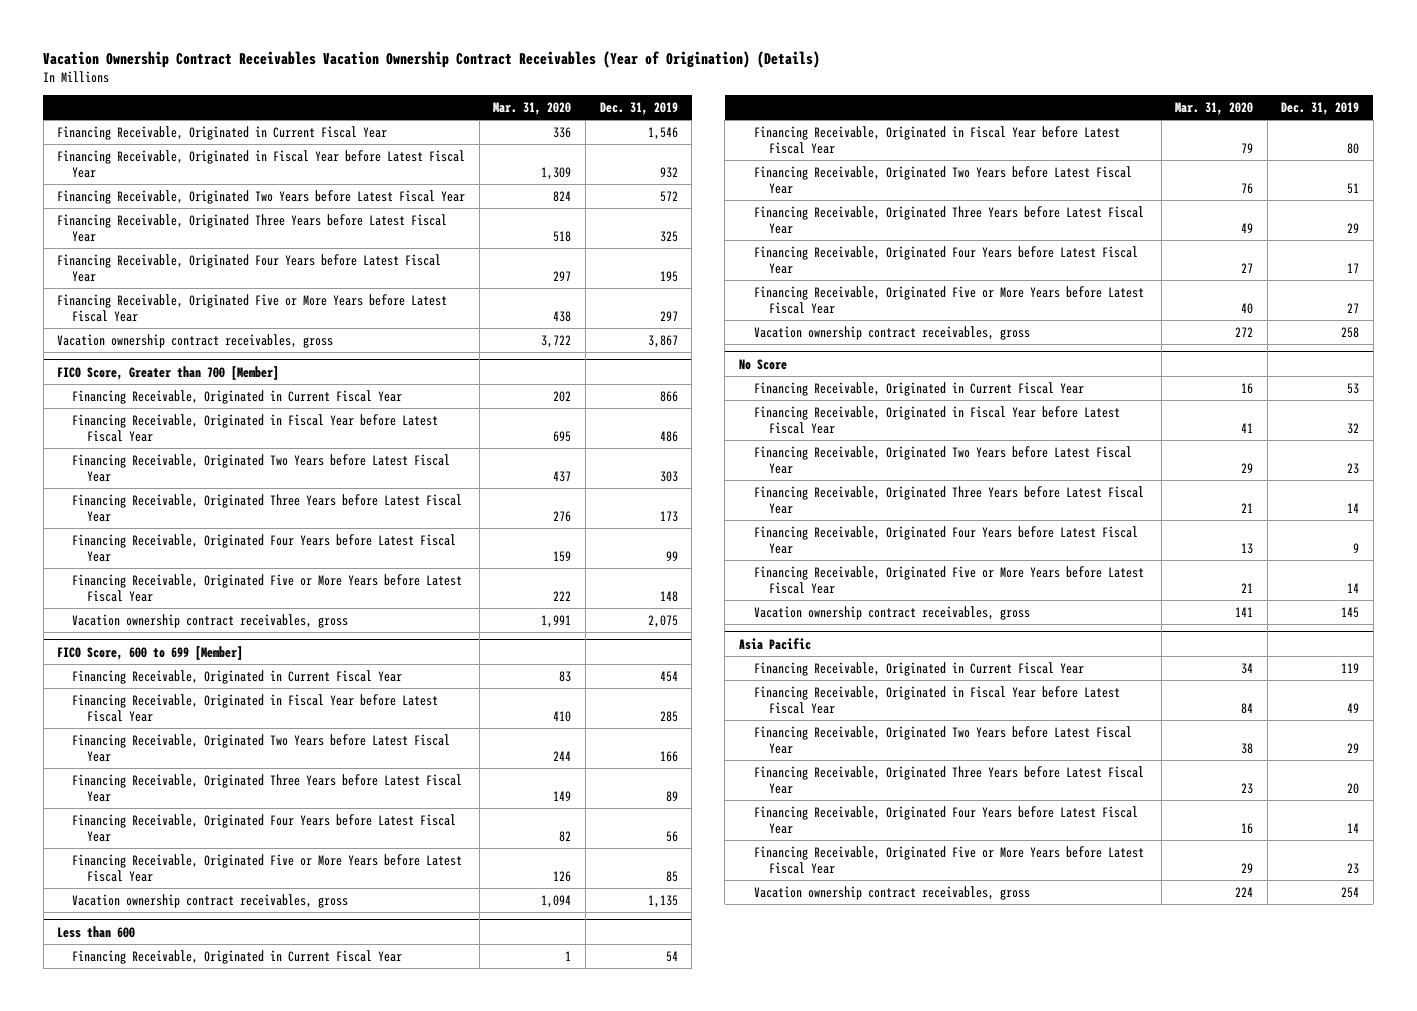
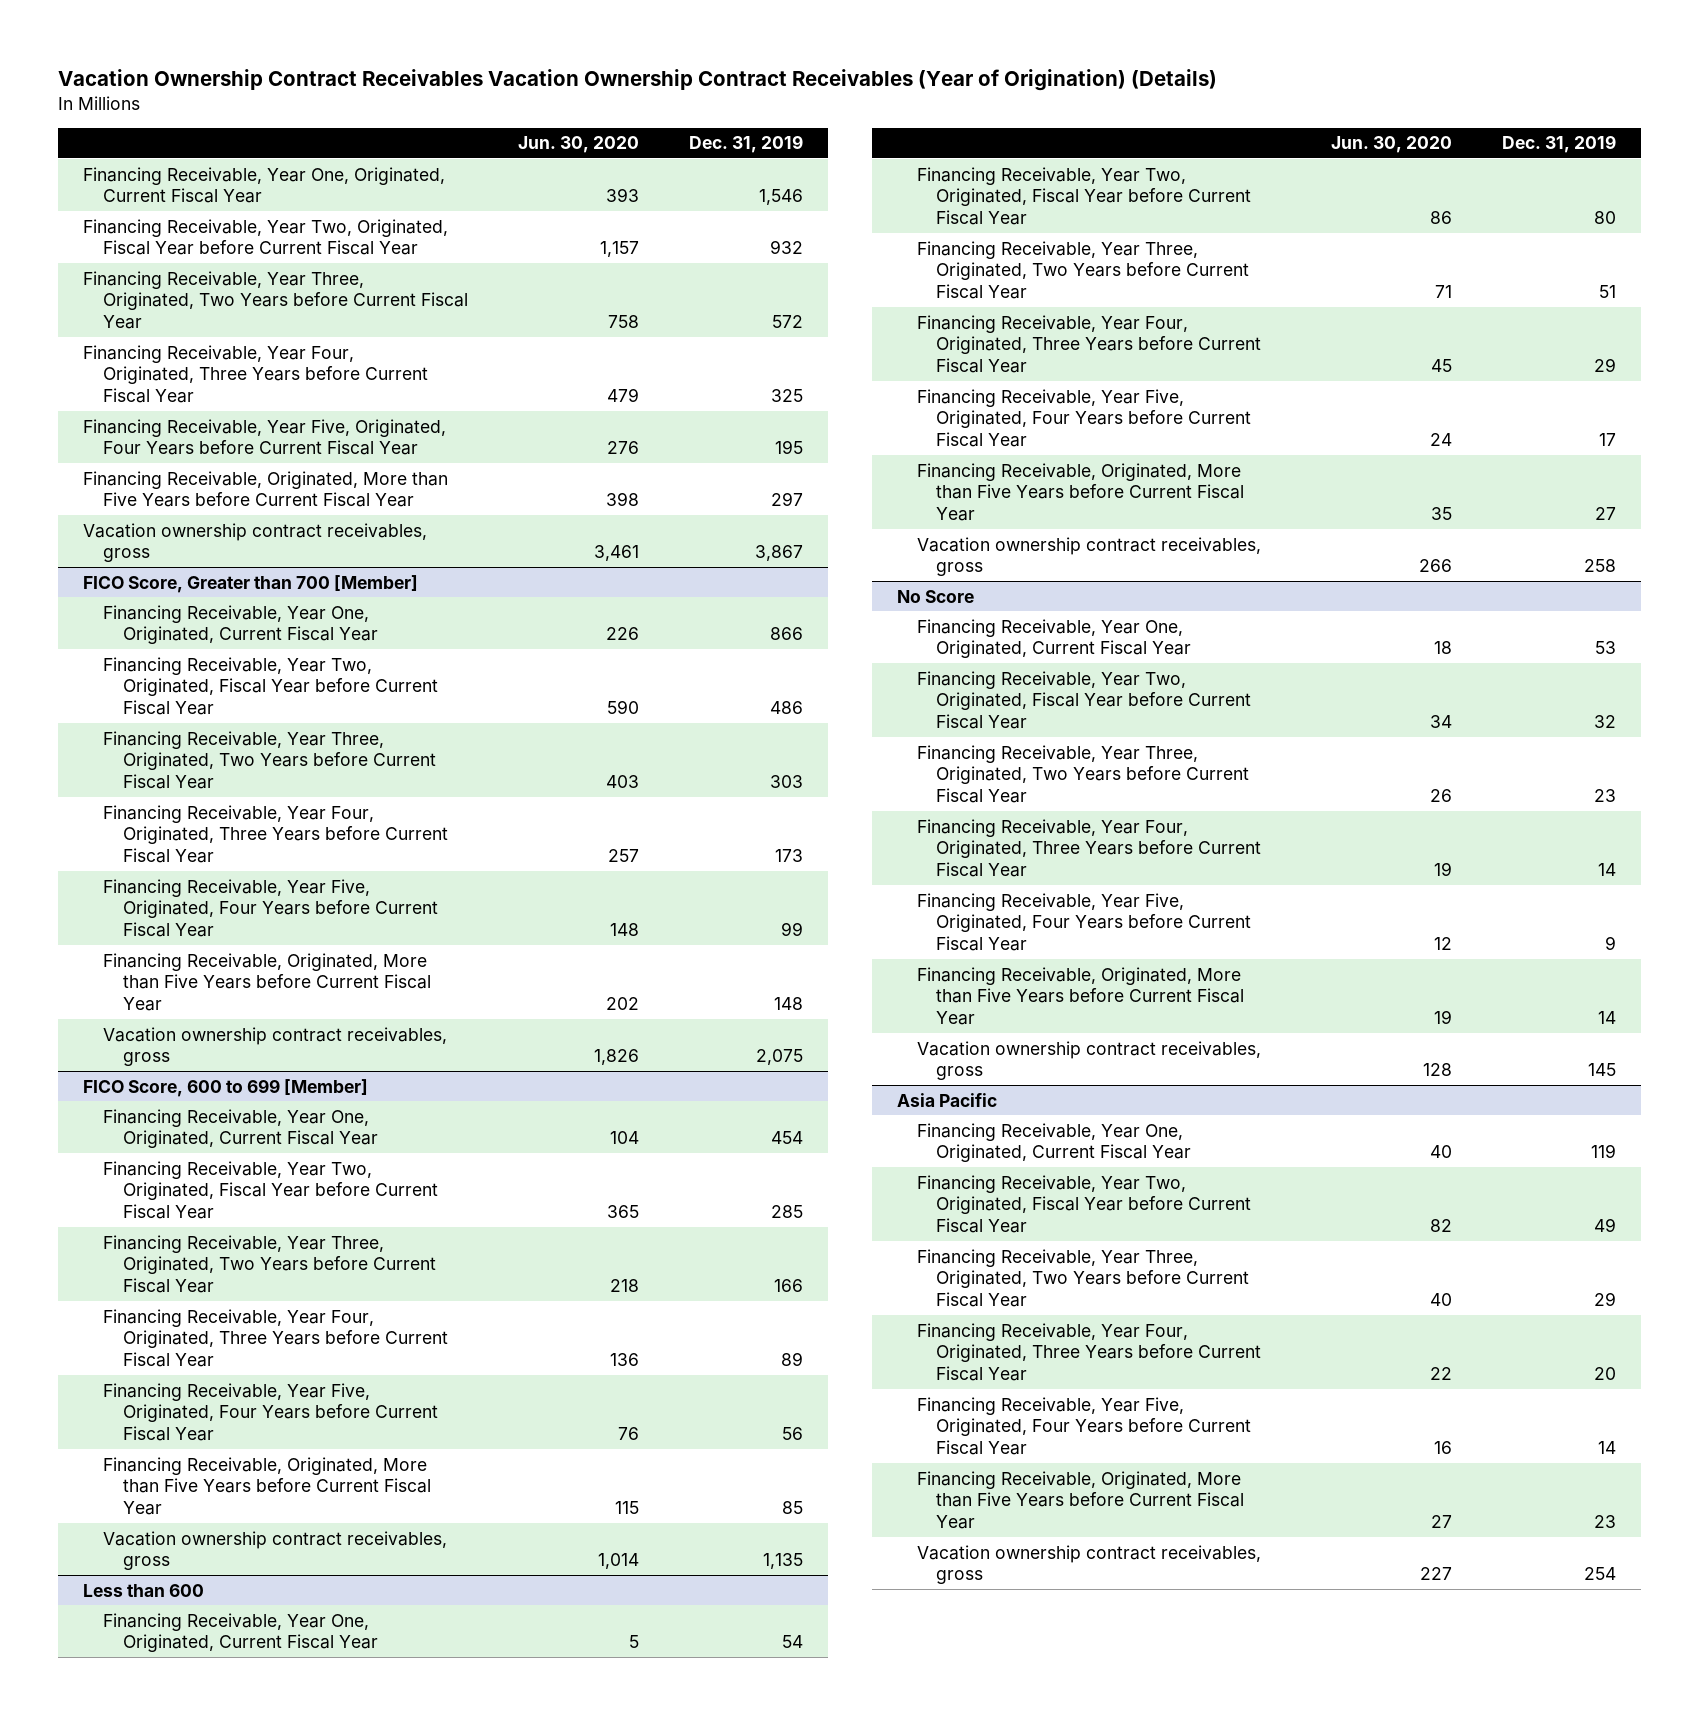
- | Mar. 31, 2020 | Dec. 31, 2019
+ | Jun. 30, 2020 | Dec. 31, 2019
- Financing Receivable, Originated in Current Fiscal Year | 336 | 1,546
- Financing Receivable, Originated in Fiscal Year before Latest Fiscal Year | 1,309 | 932
- Financing Receivable, Originated Two Years before Latest Fiscal Year | 824 | 572
- Financing Receivable, Originated Three Years before Latest Fiscal Year | 518 | 325
- Financing Receivable, Originated Four Years before Latest Fiscal Year | 297 | 195
- Financing Receivable, Originated Five or More Years before Latest Fiscal Year | 438 | 297
+ Financing Receivable, Year One, Originated, Current Fiscal Year | 393 | 1,546
+ Financing Receivable, Year Two, Originated, Fiscal Year before Current Fiscal Year | 1,157 | 932
+ Financing Receivable, Year Three, Originated, Two Years before Current Fiscal Year | 758 | 572
+ Financing Receivable, Year Four, Originated, Three Years before Current Fiscal Year | 479 | 325
+ Financing Receivable, Year Five, Originated, Four Years before Current Fiscal Year | 276 | 195
+ Financing Receivable, Originated, More than Five Years before Current Fiscal Year | 398 | 297
@ FICO Score, Greater than 700 [Member]
- Financing Receivable, Originated in Current Fiscal Year | 202 | 866
- Financing Receivable, Originated in Fiscal Year before Latest Fiscal Year | 695 | 486
- Financing Receivable, Originated Two Years before Latest Fiscal Year | 437 | 303
- Financing Receivable, Originated Three Years before Latest Fiscal Year | 276 | 173
- Financing Receivable, Originated Four Years before Latest Fiscal Year | 159 | 99
- Financing Receivable, Originated Five or More Years before Latest Fiscal Year | 222 | 148
+ Financing Receivable, Year One, Originated, Current Fiscal Year | 226 | 866
+ Financing Receivable, Year Two, Originated, Fiscal Year before Current Fiscal Year | 590 | 486
+ Financing Receivable, Year Three, Originated, Two Years before Current Fiscal Year | 403 | 303
+ Financing Receivable, Year Four, Originated, Three Years before Current Fiscal Year | 257 | 173
+ Financing Receivable, Year Five, Originated, Four Years before Current Fiscal Year | 148 | 99
+ Financing Receivable, Originated, More than Five Years before Current Fiscal Year | 202 | 148
@ FICO Score, 600 to 699 [Member]
- Financing Receivable, Originated in Current Fiscal Year | 83 | 454
- Financing Receivable, Originated in Fiscal Year before Latest Fiscal Year | 410 | 285
- Financing Receivable, Originated Two Years before Latest Fiscal Year | 244 | 166
- Financing Receivable, Originated Three Years before Latest Fiscal Year | 149 | 89
- Financing Receivable, Originated Four Years before Latest Fiscal Year | 82 | 56
- Financing Receivable, Originated Five or More Years before Latest Fiscal Year | 126 | 85
+ Financing Receivable, Year One, Originated, Current Fiscal Year | 104 | 454
+ Financing Receivable, Year Two, Originated, Fiscal Year before Current Fiscal Year | 365 | 285
+ Financing Receivable, Year Three, Originated, Two Years before Current Fiscal Year | 218 | 166
+ Financing Receivable, Year Four, Originated, Three Years before Current Fiscal Year | 136 | 89
+ Financing Receivable, Year Five, Originated, Four Years before Current Fiscal Year | 76 | 56
+ Financing Receivable, Originated, More than Five Years before Current Fiscal Year | 115 | 85
@ Less than 600
- Financing Receivable, Originated in Current Fiscal Year | 1 | 54
- Financing Receivable, Originated in Fiscal Year before Latest Fiscal Year | 79 | 80
- Financing Receivable, Originated Two Years before Latest Fiscal Year | 76 | 51
- Financing Receivable, Originated Three Years before Latest Fiscal Year | 49 | 29
- Financing Receivable, Originated Four Years before Latest Fiscal Year | 27 | 17
- Financing Receivable, Originated Five or More Years before Latest Fiscal Year | 40 | 27
+ Financing Receivable, Year One, Originated, Current Fiscal Year | 5 | 54
+ Financing Receivable, Year Two, Originated, Fiscal Year before Current Fiscal Year | 86 | 80
+ Financing Receivable, Year Three, Originated, Two Years before Current Fiscal Year | 71 | 51
+ Financing Receivable, Year Four, Originated, Three Years before Current Fiscal Year | 45 | 29
+ Financing Receivable, Year Five, Originated, Four Years before Current Fiscal Year | 24 | 17
+ Financing Receivable, Originated, More than Five Years before Current Fiscal Year | 35 | 27
@ No Score
- Financing Receivable, Originated in Current Fiscal Year | 16 | 53
- Financing Receivable, Originated in Fiscal Year before Latest Fiscal Year | 41 | 32
- Financing Receivable, Originated Two Years before Latest Fiscal Year | 29 | 23
- Financing Receivable, Originated Three Years before Latest Fiscal Year | 21 | 14
- Financing Receivable, Originated Four Years before Latest Fiscal Year | 13 | 9
- Financing Receivable, Originated Five or More Years before Latest Fiscal Year | 21 | 14
+ Financing Receivable, Year One, Originated, Current Fiscal Year | 18 | 53
+ Financing Receivable, Year Two, Originated, Fiscal Year before Current Fiscal Year | 34 | 32
+ Financing Receivable, Year Three, Originated, Two Years before Current Fiscal Year | 26 | 23
+ Financing Receivable, Year Four, Originated, Three Years before Current Fiscal Year | 19 | 14
+ Financing Receivable, Year Five, Originated, Four Years before Current Fiscal Year | 12 | 9
+ Financing Receivable, Originated, More than Five Years before Current Fiscal Year | 19 | 14
@ Asia Pacific
- Financing Receivable, Originated in Current Fiscal Year | 34 | 119
- Financing Receivable, Originated in Fiscal Year before Latest Fiscal Year | 84 | 49
- Financing Receivable, Originated Two Years before Latest Fiscal Year | 38 | 29
- Financing Receivable, Originated Three Years before Latest Fiscal Year | 23 | 20
- Financing Receivable, Originated Four Years before Latest Fiscal Year | 16 | 14
- Financing Receivable, Originated Five or More Years before Latest Fiscal Year | 29 | 23
+ Financing Receivable, Year One, Originated, Current Fiscal Year | 40 | 119
+ Financing Receivable, Year Two, Originated, Fiscal Year before Current Fiscal Year | 82 | 49
+ Financing Receivable, Year Three, Originated, Two Years before Current Fiscal Year | 40 | 29
+ Financing Receivable, Year Four, Originated, Three Years before Current Fiscal Year | 22 | 20
+ Financing Receivable, Year Five, Originated, Four Years before Current Fiscal Year | 16 | 14
+ Financing Receivable, Originated, More than Five Years before Current Fiscal Year | 27 | 23

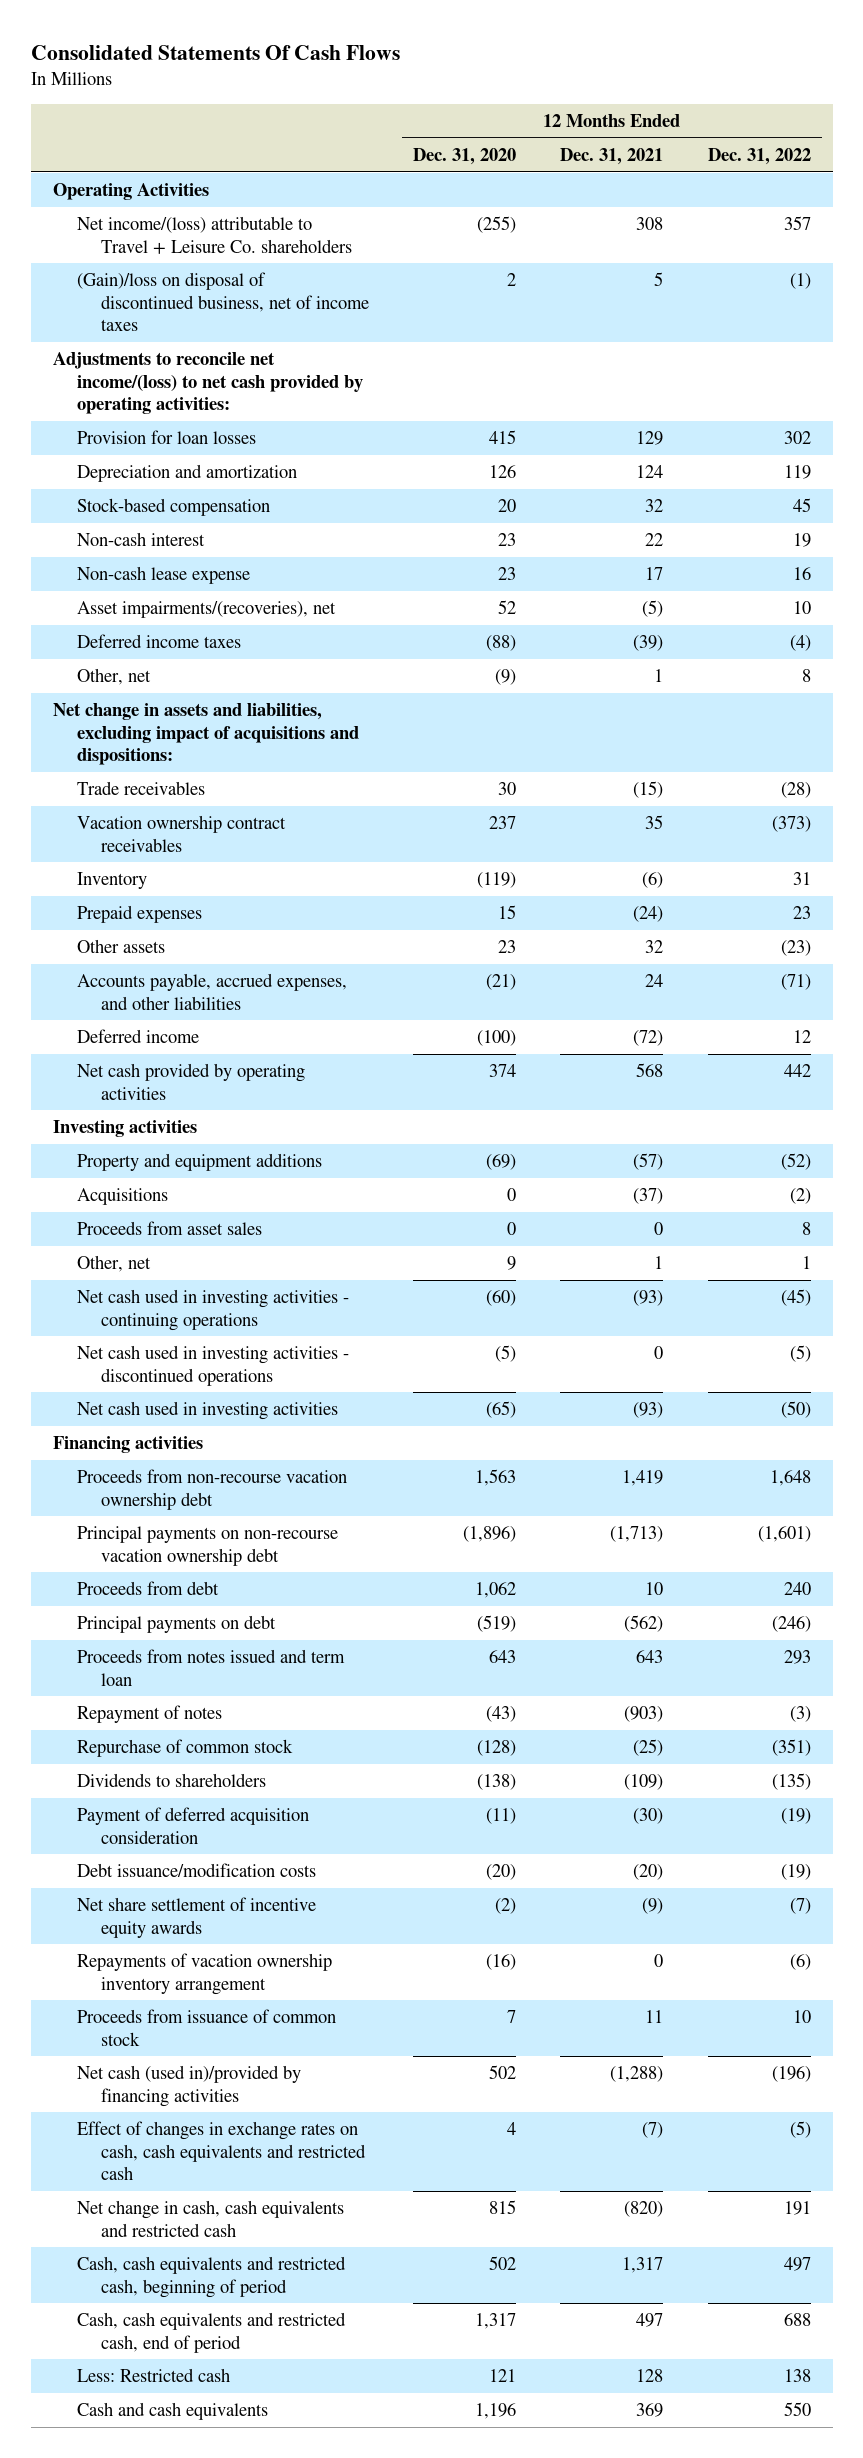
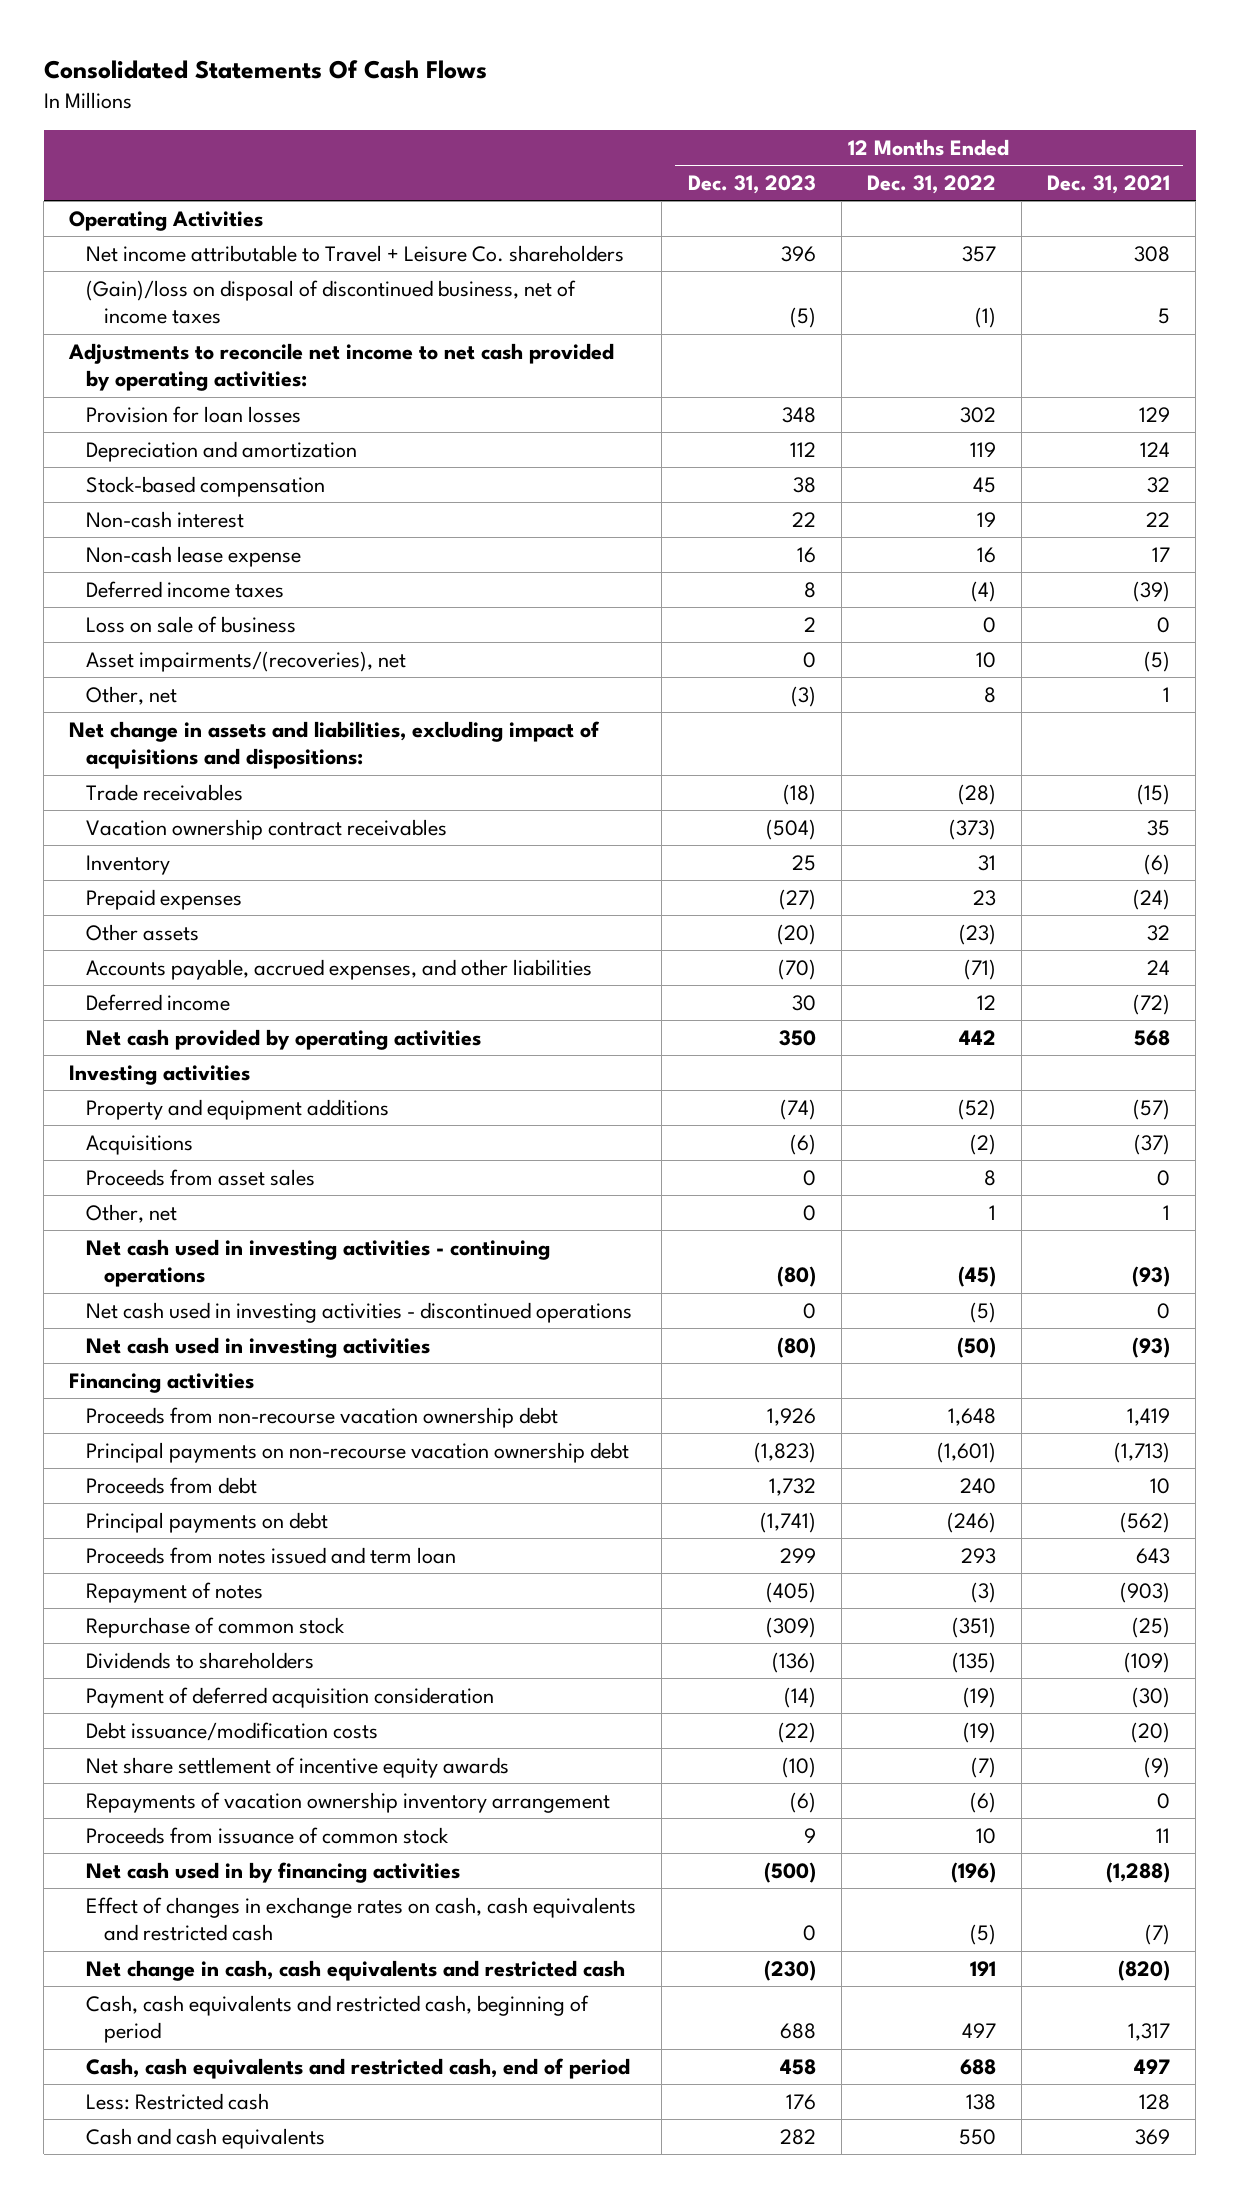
- | 12 Months Ended Dec. 31, 2020 | 12 Months Ended Dec. 31, 2021 | 12 Months Ended Dec. 31, 2022
+ | 12 Months Ended Dec. 31, 2023 | 12 Months Ended Dec. 31, 2022 | 12 Months Ended Dec. 31, 2021
- Net income/(loss) attributable to Travel + Leisure Co. shareholders | (255) | 308 | 357
+ Net income attributable to Travel + Leisure Co. shareholders | 396 | 357 | 308
- Adjustments to reconcile net income/(loss) to net cash provided by operating activities:
+ Adjustments to reconcile net income to net cash provided by operating activities:
+ Loss on sale of business | 2 | 0 | 0
moved down: Asset impairments/(recoveries), net | 0 | 10 | (5)
- Net cash (used in)/provided by financing activities | 502 | (1,288) | (196)
+ Net cash used in by financing activities | (500) | (196) | (1,288)

